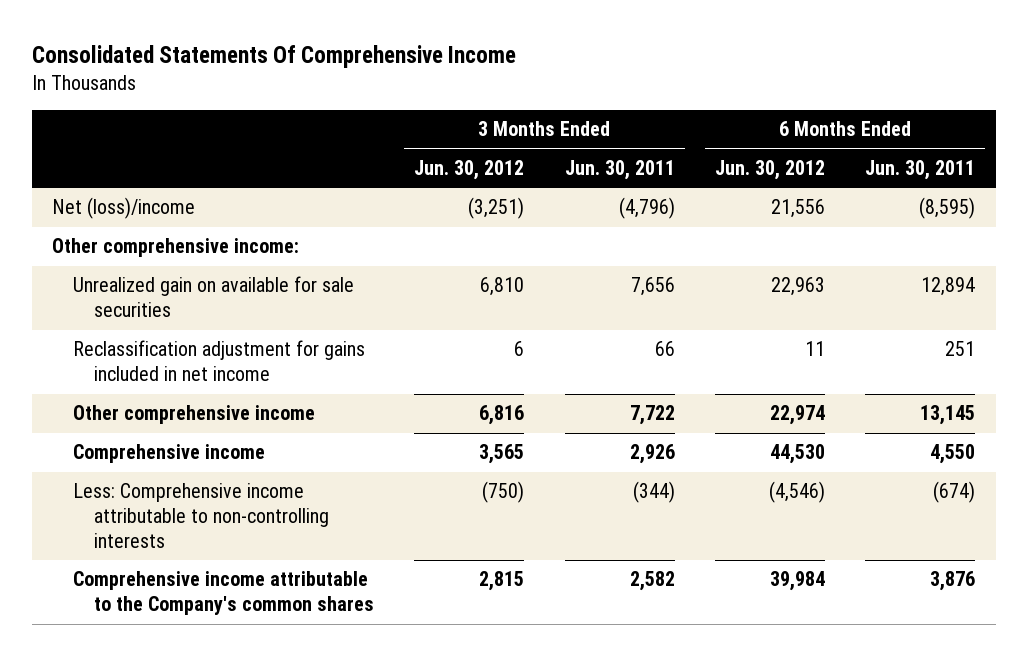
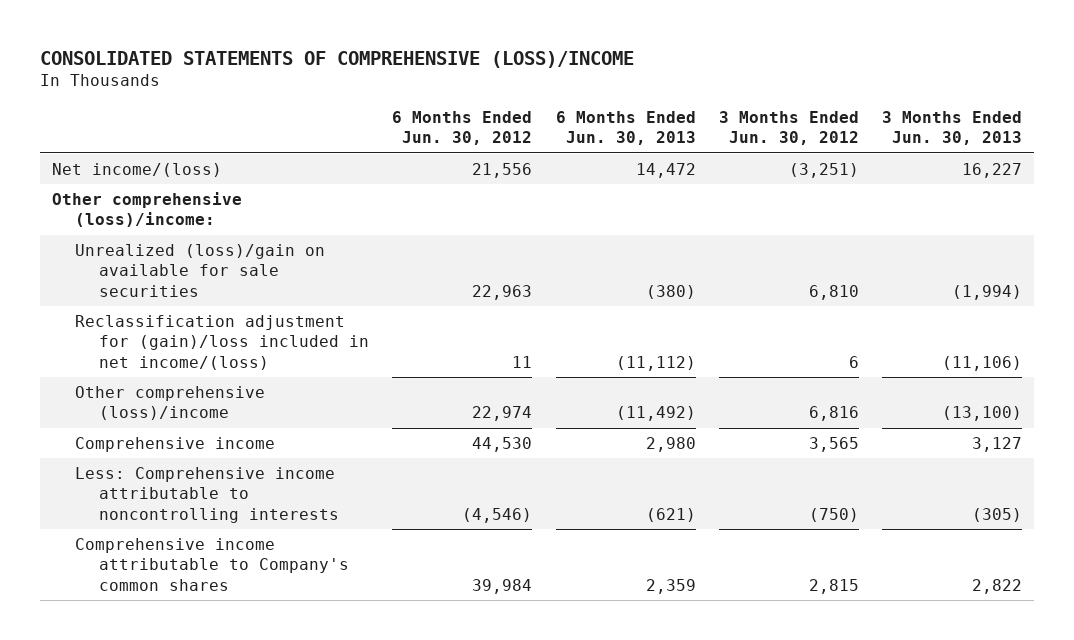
- Consolidated Statements Of Comprehensive Income
+ CONSOLIDATED STATEMENTS OF COMPREHENSIVE (LOSS)/INCOME
- | 3 Months Ended Jun. 30, 2012 | 3 Months Ended Jun. 30, 2011 | 6 Months Ended Jun. 30, 2012 | 6 Months Ended Jun. 30, 2011
+ | 6 Months Ended Jun. 30, 2012 | 6 Months Ended Jun. 30, 2013 | 3 Months Ended Jun. 30, 2012 | 3 Months Ended Jun. 30, 2013
- Net (loss)/income | (3,251) | (4,796) | 21,556 | (8,595)
- Other comprehensive income:
- Unrealized gain on available for sale securities | 6,810 | 7,656 | 22,963 | 12,894
- Reclassification adjustment for gains included in net income | 6 | 66 | 11 | 251
- Other comprehensive income | 6,816 | 7,722 | 22,974 | 13,145
+ Net income/(loss) | 21,556 | 14,472 | (3,251) | 16,227
+ Other comprehensive (loss)/income:
+ Unrealized (loss)/gain on available for sale securities | 22,963 | (380) | 6,810 | (1,994)
+ Reclassification adjustment for (gain)/loss included in net income/(loss) | 11 | (11,112) | 6 | (11,106)
+ Other comprehensive (loss)/income | 22,974 | (11,492) | 6,816 | (13,100)
- Less: Comprehensive income attributable to non-controlling interests | (750) | (344) | (4,546) | (674)
- Comprehensive income attributable to the Company's common shares | 2,815 | 2,582 | 39,984 | 3,876
+ Less: Comprehensive income attributable to noncontrolling interests | (4,546) | (621) | (750) | (305)
+ Comprehensive income attributable to Company's common shares | 39,984 | 2,359 | 2,815 | 2,822

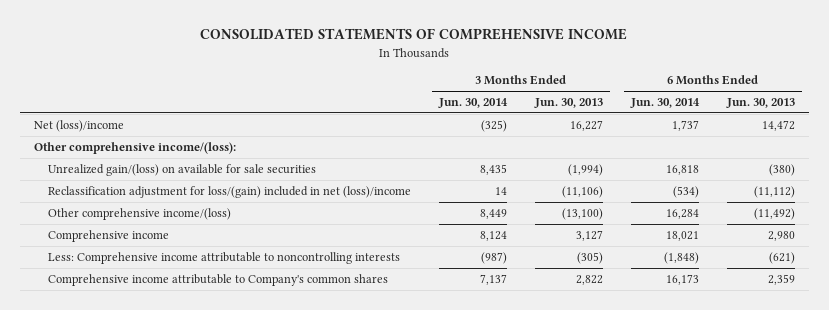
- CONSOLIDATED STATEMENTS OF COMPREHENSIVE (LOSS)/INCOME
+ CONSOLIDATED STATEMENTS OF COMPREHENSIVE INCOME
- | 6 Months Ended Jun. 30, 2012 | 6 Months Ended Jun. 30, 2013 | 3 Months Ended Jun. 30, 2012 | 3 Months Ended Jun. 30, 2013
+ | 3 Months Ended Jun. 30, 2014 | 3 Months Ended Jun. 30, 2013 | 6 Months Ended Jun. 30, 2014 | 6 Months Ended Jun. 30, 2013
- Net income/(loss) | 21,556 | 14,472 | (3,251) | 16,227
- Other comprehensive (loss)/income:
- Unrealized (loss)/gain on available for sale securities | 22,963 | (380) | 6,810 | (1,994)
- Reclassification adjustment for (gain)/loss included in net income/(loss) | 11 | (11,112) | 6 | (11,106)
- Other comprehensive (loss)/income | 22,974 | (11,492) | 6,816 | (13,100)
+ Net (loss)/income | (325) | 16,227 | 1,737 | 14,472
+ Other comprehensive income/(loss):
+ Unrealized gain/(loss) on available for sale securities | 8,435 | (1,994) | 16,818 | (380)
+ Reclassification adjustment for loss/(gain) included in net (loss)/income | 14 | (11,106) | (534) | (11,112)
+ Other comprehensive income/(loss) | 8,449 | (13,100) | 16,284 | (11,492)

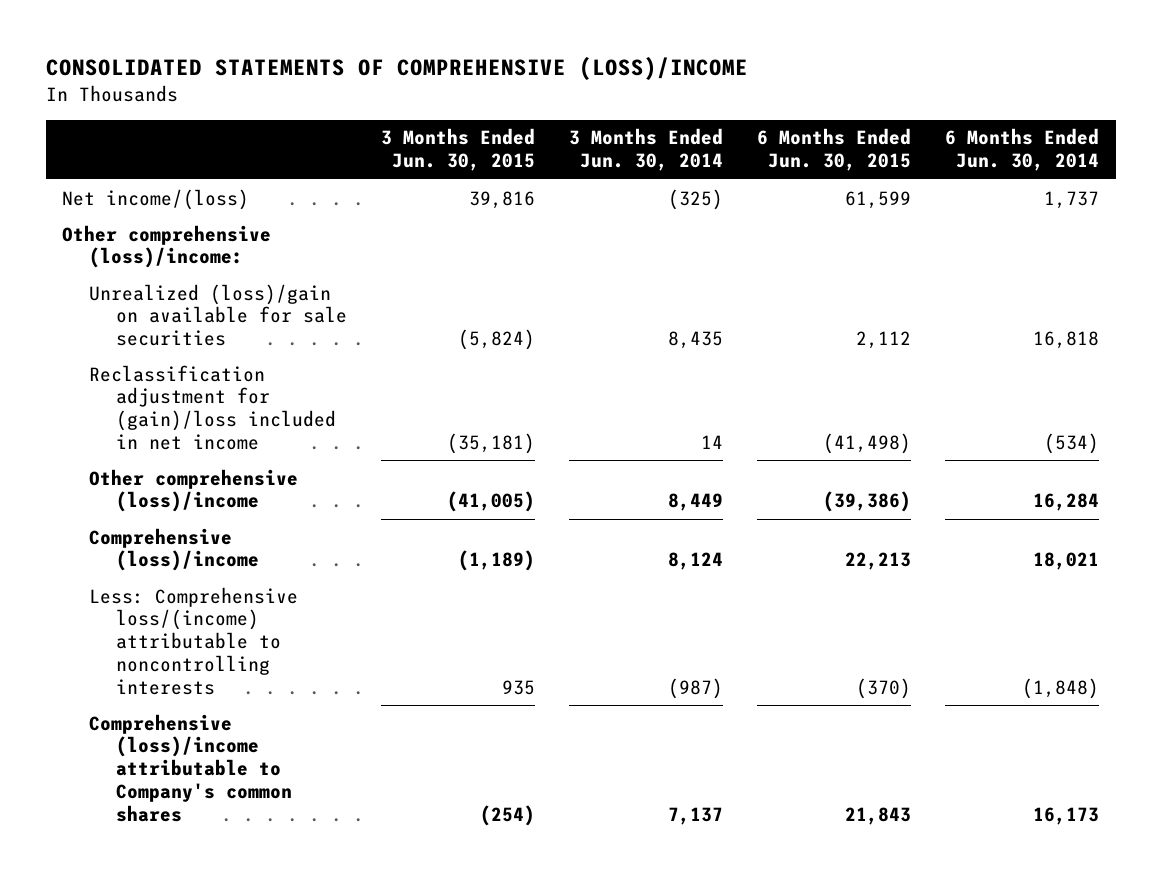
- CONSOLIDATED STATEMENTS OF COMPREHENSIVE INCOME
+ CONSOLIDATED STATEMENTS OF COMPREHENSIVE (LOSS)/INCOME
- | 3 Months Ended Jun. 30, 2014 | 3 Months Ended Jun. 30, 2013 | 6 Months Ended Jun. 30, 2014 | 6 Months Ended Jun. 30, 2013
+ | 3 Months Ended Jun. 30, 2015 | 3 Months Ended Jun. 30, 2014 | 6 Months Ended Jun. 30, 2015 | 6 Months Ended Jun. 30, 2014
- Net (loss)/income | (325) | 16,227 | 1,737 | 14,472
- Other comprehensive income/(loss):
- Unrealized gain/(loss) on available for sale securities | 8,435 | (1,994) | 16,818 | (380)
- Reclassification adjustment for loss/(gain) included in net (loss)/income | 14 | (11,106) | (534) | (11,112)
- Other comprehensive income/(loss) | 8,449 | (13,100) | 16,284 | (11,492)
- Comprehensive income | 8,124 | 3,127 | 18,021 | 2,980
- Less: Comprehensive income attributable to noncontrolling interests | (987) | (305) | (1,848) | (621)
- Comprehensive income attributable to Company's common shares | 7,137 | 2,822 | 16,173 | 2,359
+ Net income/(loss) | 39,816 | (325) | 61,599 | 1,737
+ Other comprehensive (loss)/income:
+ Unrealized (loss)/gain on available for sale securities | (5,824) | 8,435 | 2,112 | 16,818
+ Reclassification adjustment for (gain)/loss included in net income | (35,181) | 14 | (41,498) | (534)
+ Other comprehensive (loss)/income | (41,005) | 8,449 | (39,386) | 16,284
+ Comprehensive (loss)/income | (1,189) | 8,124 | 22,213 | 18,021
+ Less: Comprehensive loss/(income) attributable to noncontrolling interests | 935 | (987) | (370) | (1,848)
+ Comprehensive (loss)/income attributable to Company's common shares | (254) | 7,137 | 21,843 | 16,173

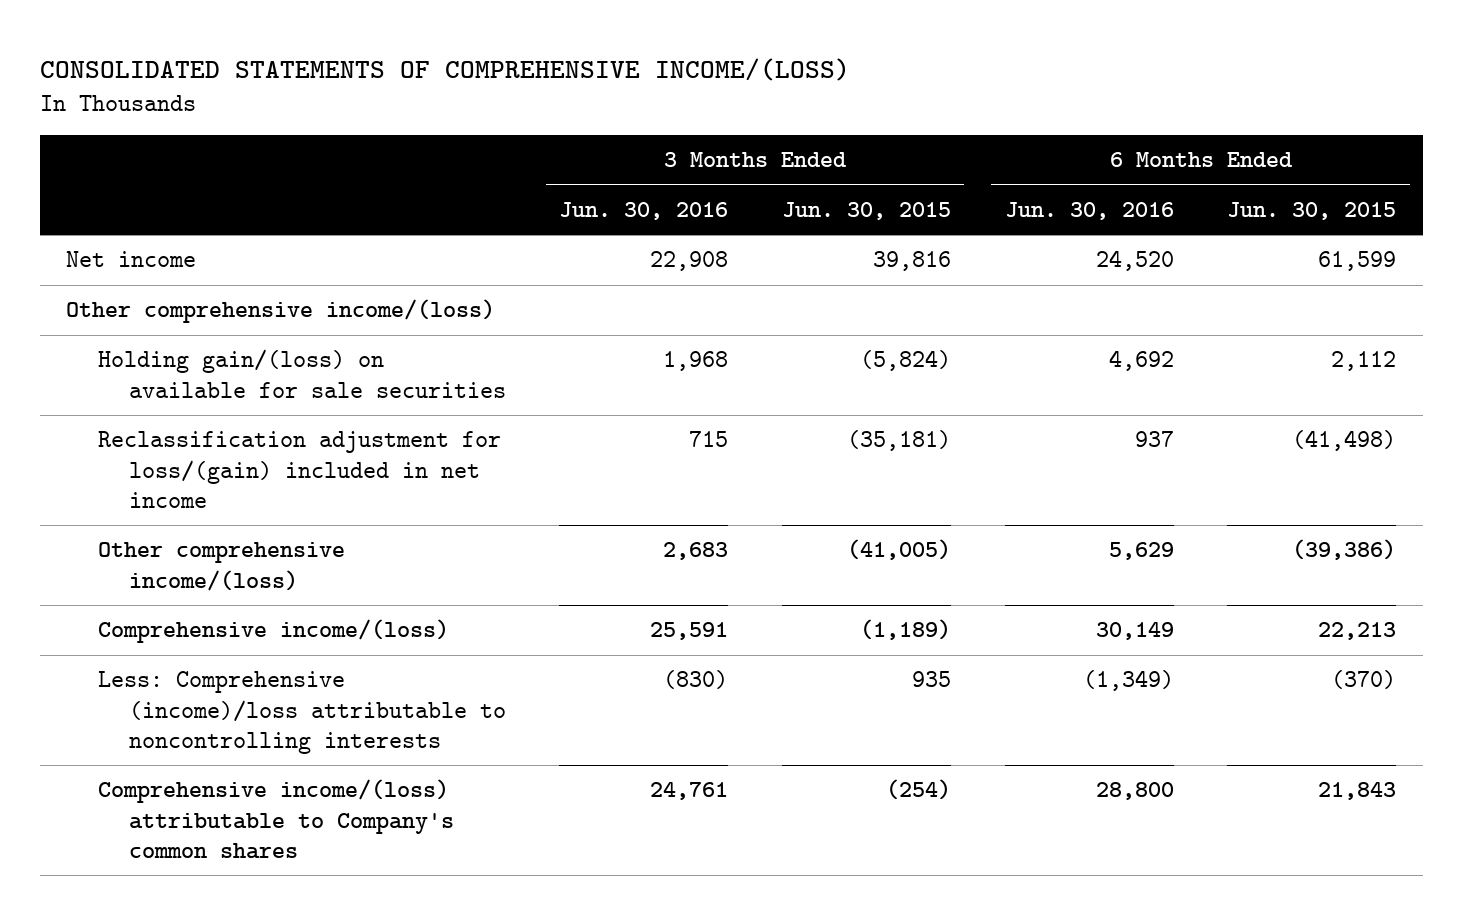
- CONSOLIDATED STATEMENTS OF COMPREHENSIVE (LOSS)/INCOME
+ CONSOLIDATED STATEMENTS OF COMPREHENSIVE INCOME/(LOSS)
- | 3 Months Ended Jun. 30, 2015 | 3 Months Ended Jun. 30, 2014 | 6 Months Ended Jun. 30, 2015 | 6 Months Ended Jun. 30, 2014
+ | 3 Months Ended Jun. 30, 2016 | 3 Months Ended Jun. 30, 2015 | 6 Months Ended Jun. 30, 2016 | 6 Months Ended Jun. 30, 2015
- Net income/(loss) | 39,816 | (325) | 61,599 | 1,737
- Other comprehensive (loss)/income:
- Unrealized (loss)/gain on available for sale securities | (5,824) | 8,435 | 2,112 | 16,818
- Reclassification adjustment for (gain)/loss included in net income | (35,181) | 14 | (41,498) | (534)
- Other comprehensive (loss)/income | (41,005) | 8,449 | (39,386) | 16,284
- Comprehensive (loss)/income | (1,189) | 8,124 | 22,213 | 18,021
- Less: Comprehensive loss/(income) attributable to noncontrolling interests | 935 | (987) | (370) | (1,848)
- Comprehensive (loss)/income attributable to Company's common shares | (254) | 7,137 | 21,843 | 16,173
+ Net income | 22,908 | 39,816 | 24,520 | 61,599
+ Other comprehensive income/(loss)
+ Holding gain/(loss) on available for sale securities | 1,968 | (5,824) | 4,692 | 2,112
+ Reclassification adjustment for loss/(gain) included in net income | 715 | (35,181) | 937 | (41,498)
+ Other comprehensive income/(loss) | 2,683 | (41,005) | 5,629 | (39,386)
+ Comprehensive income/(loss) | 25,591 | (1,189) | 30,149 | 22,213
+ Less: Comprehensive (income)/loss attributable to noncontrolling interests | (830) | 935 | (1,349) | (370)
+ Comprehensive income/(loss) attributable to Company's common shares | 24,761 | (254) | 28,800 | 21,843

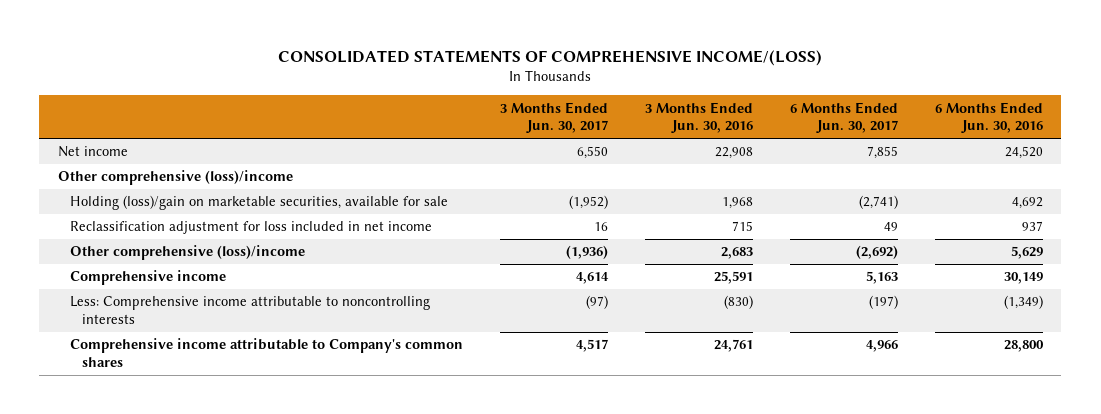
- | 3 Months Ended Jun. 30, 2016 | 3 Months Ended Jun. 30, 2015 | 6 Months Ended Jun. 30, 2016 | 6 Months Ended Jun. 30, 2015
+ | 3 Months Ended Jun. 30, 2017 | 3 Months Ended Jun. 30, 2016 | 6 Months Ended Jun. 30, 2017 | 6 Months Ended Jun. 30, 2016
- Other comprehensive income/(loss)
- Holding gain/(loss) on available for sale securities | 1,968 | (5,824) | 4,692 | 2,112
- Reclassification adjustment for loss/(gain) included in net income | 715 | (35,181) | 937 | (41,498)
- Other comprehensive income/(loss) | 2,683 | (41,005) | 5,629 | (39,386)
- Comprehensive income/(loss) | 25,591 | (1,189) | 30,149 | 22,213
- Less: Comprehensive (income)/loss attributable to noncontrolling interests | (830) | 935 | (1,349) | (370)
- Comprehensive income/(loss) attributable to Company's common shares | 24,761 | (254) | 28,800 | 21,843
+ Other comprehensive (loss)/income
+ Holding (loss)/gain on marketable securities, available for sale | (1,952) | 1,968 | (2,741) | 4,692
+ Reclassification adjustment for loss included in net income | 16 | 715 | 49 | 937
+ Other comprehensive (loss)/income | (1,936) | 2,683 | (2,692) | 5,629
+ Comprehensive income | 4,614 | 25,591 | 5,163 | 30,149
+ Less: Comprehensive income attributable to noncontrolling interests | (97) | (830) | (197) | (1,349)
+ Comprehensive income attributable to Company's common shares | 4,517 | 24,761 | 4,966 | 28,800

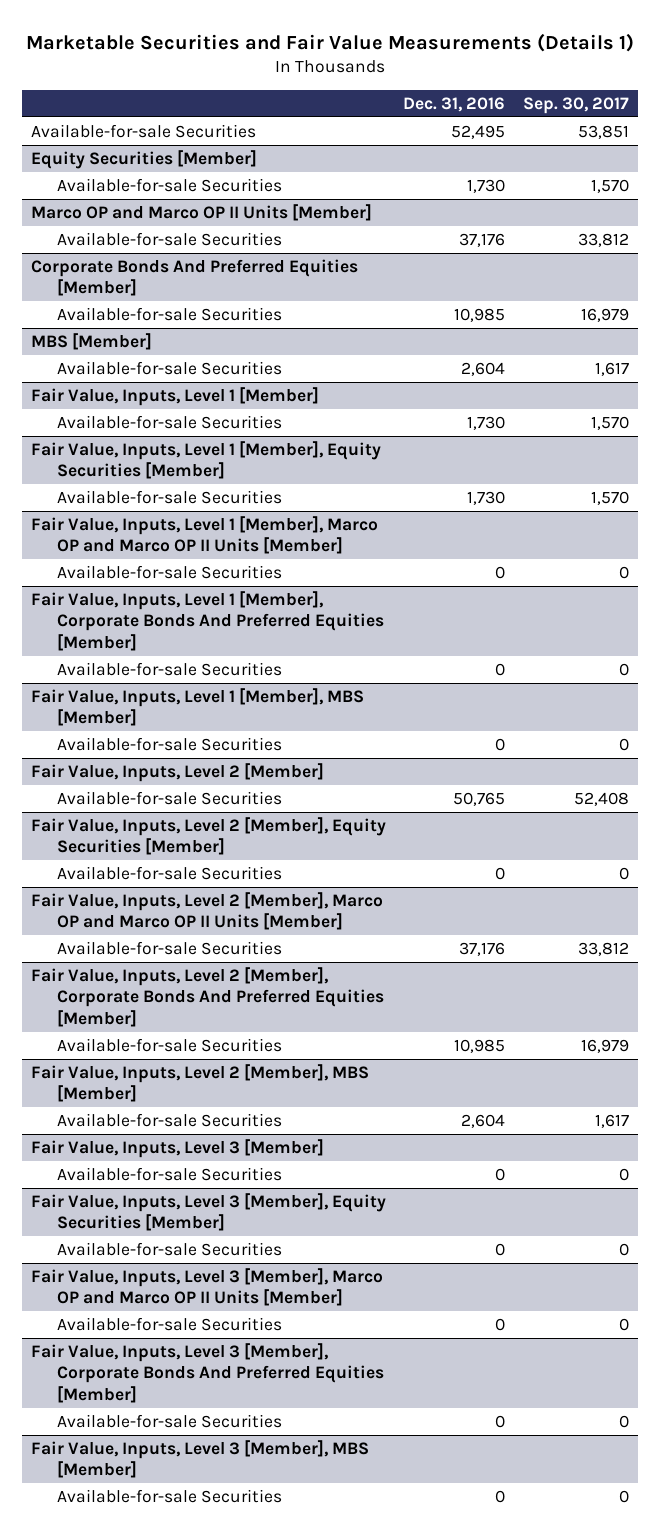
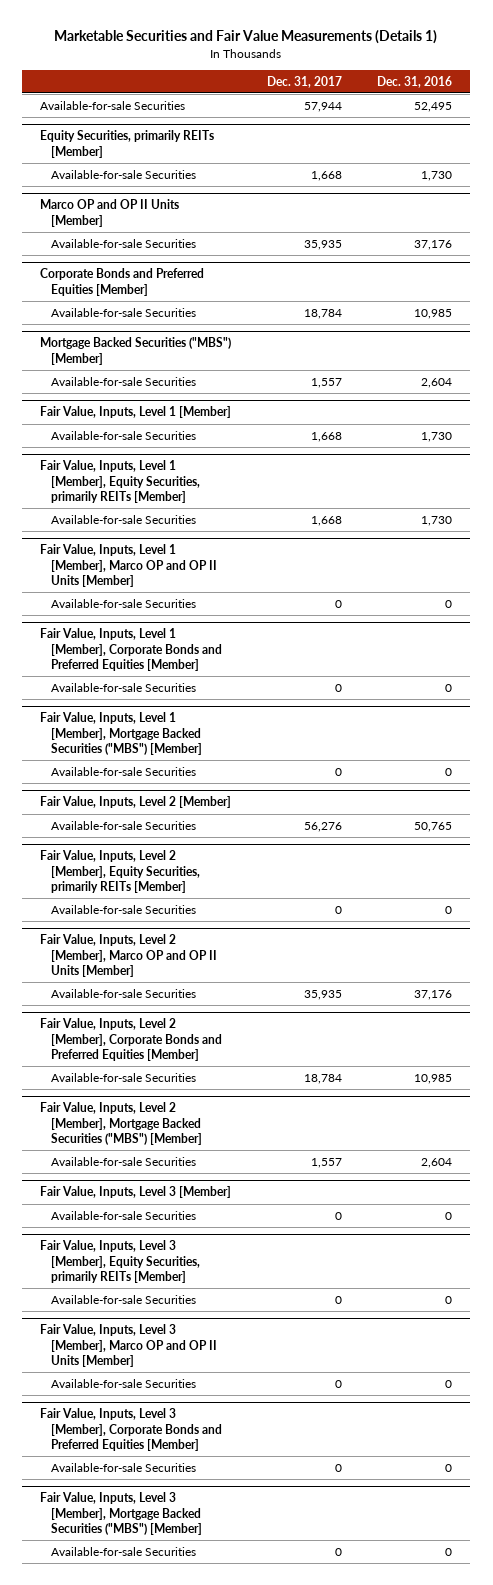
- | Dec. 31, 2016 | Sep. 30, 2017
+ | Dec. 31, 2017 | Dec. 31, 2016
- Equity Securities [Member]
+ Equity Securities, primarily REITs [Member]
- Marco OP and Marco OP II Units [Member]
+ Marco OP and OP II Units [Member]
- Corporate Bonds And Preferred Equities [Member]
+ Corporate Bonds and Preferred Equities [Member]
- MBS [Member]
+ Mortgage Backed Securities ("MBS") [Member]
- Fair Value, Inputs, Level 1 [Member], Equity Securities [Member]
+ Fair Value, Inputs, Level 1 [Member], Equity Securities, primarily REITs [Member]
- Fair Value, Inputs, Level 1 [Member], Marco OP and Marco OP II Units [Member]
+ Fair Value, Inputs, Level 1 [Member], Marco OP and OP II Units [Member]
- Fair Value, Inputs, Level 1 [Member], Corporate Bonds And Preferred Equities [Member]
+ Fair Value, Inputs, Level 1 [Member], Corporate Bonds and Preferred Equities [Member]
- Fair Value, Inputs, Level 1 [Member], MBS [Member]
+ Fair Value, Inputs, Level 1 [Member], Mortgage Backed Securities ("MBS") [Member]
- Fair Value, Inputs, Level 2 [Member], Equity Securities [Member]
+ Fair Value, Inputs, Level 2 [Member], Equity Securities, primarily REITs [Member]
- Fair Value, Inputs, Level 2 [Member], Marco OP and Marco OP II Units [Member]
+ Fair Value, Inputs, Level 2 [Member], Marco OP and OP II Units [Member]
- Fair Value, Inputs, Level 2 [Member], Corporate Bonds And Preferred Equities [Member]
+ Fair Value, Inputs, Level 2 [Member], Corporate Bonds and Preferred Equities [Member]
- Fair Value, Inputs, Level 2 [Member], MBS [Member]
+ Fair Value, Inputs, Level 2 [Member], Mortgage Backed Securities ("MBS") [Member]
- Fair Value, Inputs, Level 3 [Member], Equity Securities [Member]
+ Fair Value, Inputs, Level 3 [Member], Equity Securities, primarily REITs [Member]
- Fair Value, Inputs, Level 3 [Member], Marco OP and Marco OP II Units [Member]
+ Fair Value, Inputs, Level 3 [Member], Marco OP and OP II Units [Member]
- Fair Value, Inputs, Level 3 [Member], Corporate Bonds And Preferred Equities [Member]
+ Fair Value, Inputs, Level 3 [Member], Corporate Bonds and Preferred Equities [Member]
- Fair Value, Inputs, Level 3 [Member], MBS [Member]
+ Fair Value, Inputs, Level 3 [Member], Mortgage Backed Securities ("MBS") [Member]

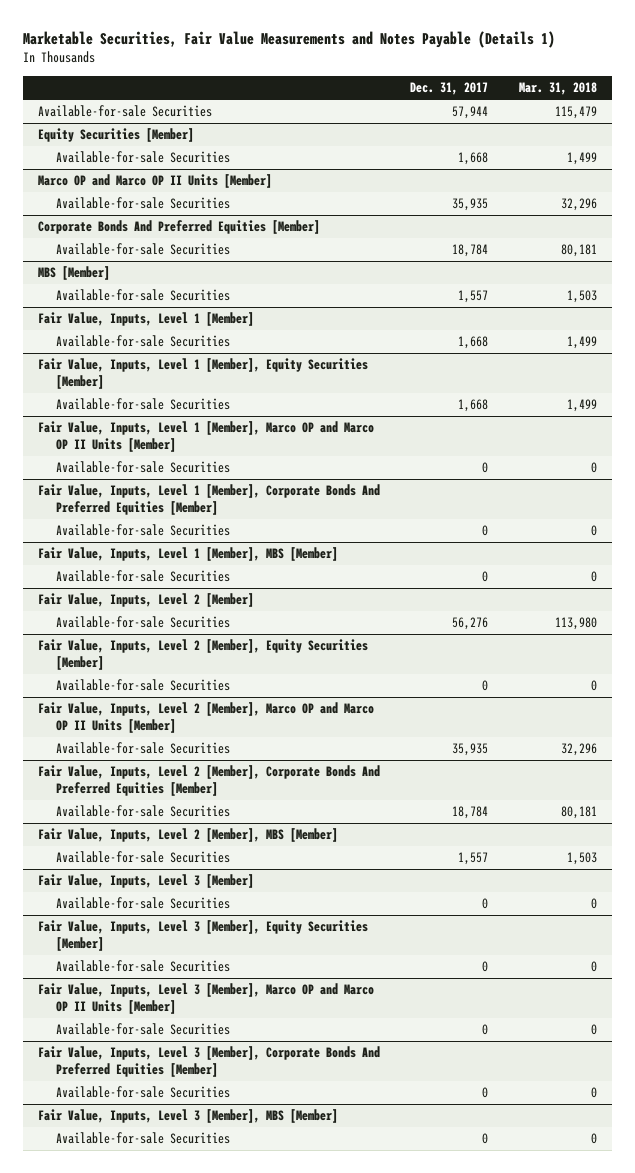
- Marketable Securities and Fair Value Measurements (Details 1)
+ Marketable Securities, Fair Value Measurements and Notes Payable (Details 1)
- | Dec. 31, 2017 | Dec. 31, 2016
+ | Dec. 31, 2017 | Mar. 31, 2018
- Equity Securities, primarily REITs [Member]
+ Equity Securities [Member]
- Marco OP and OP II Units [Member]
+ Marco OP and Marco OP II Units [Member]
- Corporate Bonds and Preferred Equities [Member]
+ Corporate Bonds And Preferred Equities [Member]
- Mortgage Backed Securities ("MBS") [Member]
+ MBS [Member]
- Fair Value, Inputs, Level 1 [Member], Equity Securities, primarily REITs [Member]
+ Fair Value, Inputs, Level 1 [Member], Equity Securities [Member]
- Fair Value, Inputs, Level 1 [Member], Marco OP and OP II Units [Member]
+ Fair Value, Inputs, Level 1 [Member], Marco OP and Marco OP II Units [Member]
- Fair Value, Inputs, Level 1 [Member], Corporate Bonds and Preferred Equities [Member]
+ Fair Value, Inputs, Level 1 [Member], Corporate Bonds And Preferred Equities [Member]
- Fair Value, Inputs, Level 1 [Member], Mortgage Backed Securities ("MBS") [Member]
+ Fair Value, Inputs, Level 1 [Member], MBS [Member]
- Fair Value, Inputs, Level 2 [Member], Equity Securities, primarily REITs [Member]
+ Fair Value, Inputs, Level 2 [Member], Equity Securities [Member]
- Fair Value, Inputs, Level 2 [Member], Marco OP and OP II Units [Member]
+ Fair Value, Inputs, Level 2 [Member], Marco OP and Marco OP II Units [Member]
- Fair Value, Inputs, Level 2 [Member], Corporate Bonds and Preferred Equities [Member]
+ Fair Value, Inputs, Level 2 [Member], Corporate Bonds And Preferred Equities [Member]
- Fair Value, Inputs, Level 2 [Member], Mortgage Backed Securities ("MBS") [Member]
+ Fair Value, Inputs, Level 2 [Member], MBS [Member]
- Fair Value, Inputs, Level 3 [Member], Equity Securities, primarily REITs [Member]
+ Fair Value, Inputs, Level 3 [Member], Equity Securities [Member]
- Fair Value, Inputs, Level 3 [Member], Marco OP and OP II Units [Member]
+ Fair Value, Inputs, Level 3 [Member], Marco OP and Marco OP II Units [Member]
- Fair Value, Inputs, Level 3 [Member], Corporate Bonds and Preferred Equities [Member]
+ Fair Value, Inputs, Level 3 [Member], Corporate Bonds And Preferred Equities [Member]
- Fair Value, Inputs, Level 3 [Member], Mortgage Backed Securities ("MBS") [Member]
+ Fair Value, Inputs, Level 3 [Member], MBS [Member]

